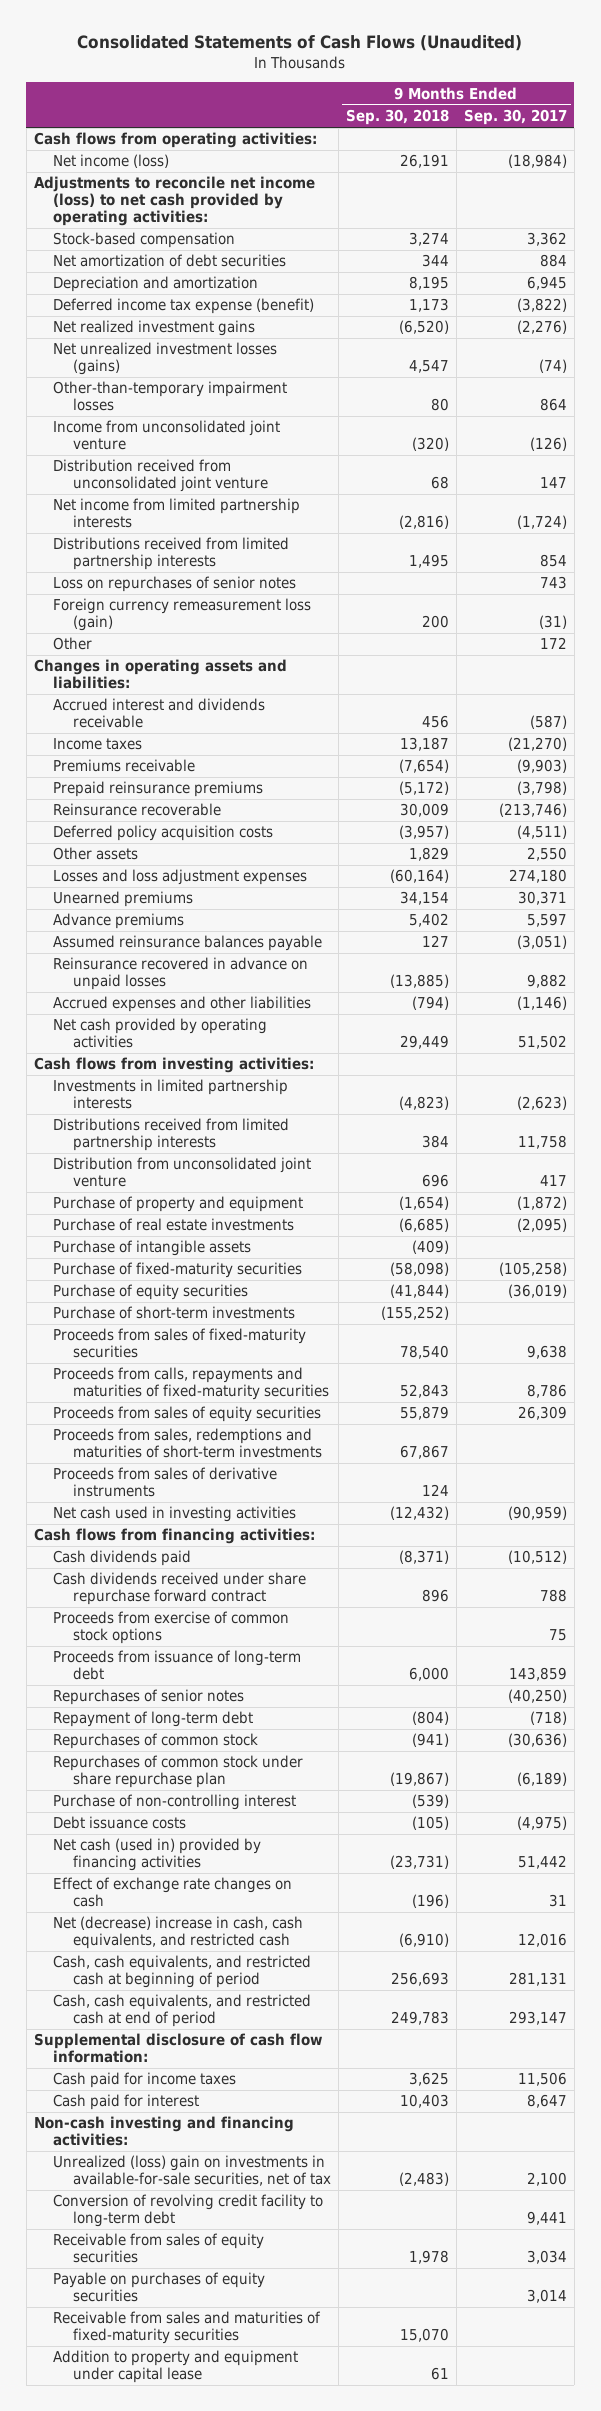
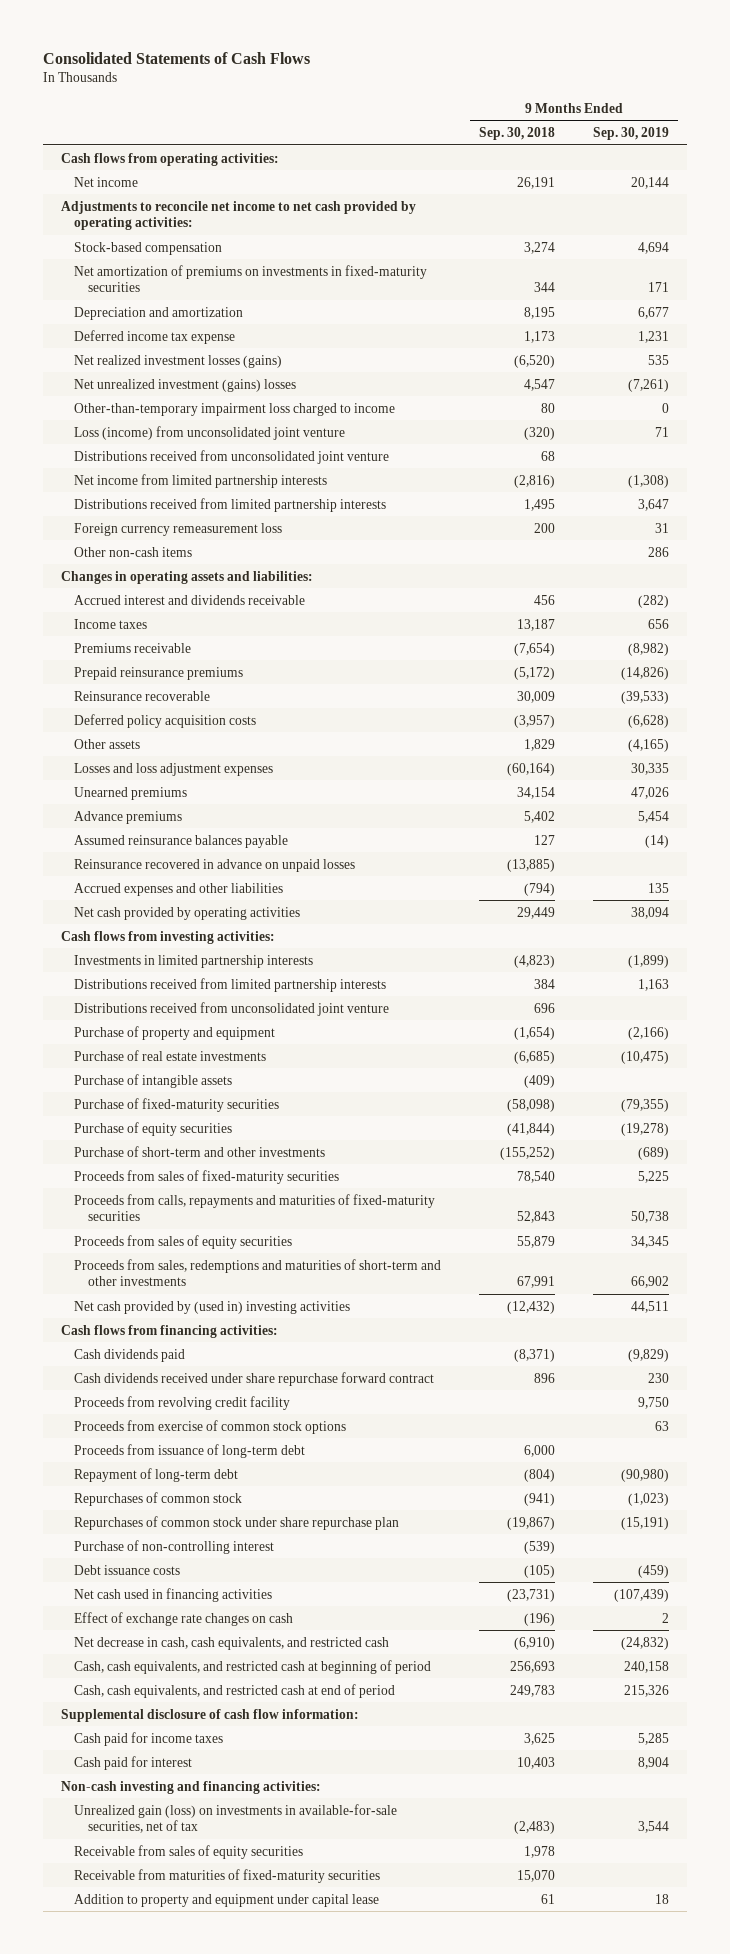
- Consolidated Statements of Cash Flows (Unaudited)
+ Consolidated Statements of Cash Flows
- | 9 Months Ended Sep. 30, 2018 | 9 Months Ended Sep. 30, 2017
+ | 9 Months Ended Sep. 30, 2018 | 9 Months Ended Sep. 30, 2019
- Net income (loss) | 26,191 | (18,984)
- Adjustments to reconcile net income (loss) to net cash provided by operating activities:
+ Net income | 26,191 | 20,144
+ Adjustments to reconcile net income to net cash provided by operating activities:
- Net amortization of debt securities | 344 | 884
+ Net amortization of premiums on investments in fixed-maturity securities | 344 | 171
- Deferred income tax expense (benefit) | 1,173 | (3,822)
- Net realized investment gains | (6,520) | (2,276)
- Net unrealized investment losses (gains) | 4,547 | (74)
- Other-than-temporary impairment losses | 80 | 864
- Income from unconsolidated joint venture | (320) | (126)
- Distribution received from unconsolidated joint venture | 68 | 147
+ Deferred income tax expense | 1,173 | 1,231
+ Net realized investment losses (gains) | (6,520) | 535
+ Net unrealized investment (gains) losses | 4,547 | (7,261)
+ Other-than-temporary impairment loss charged to income | 80 | 0
+ Loss (income) from unconsolidated joint venture | (320) | 71
+ Distributions received from unconsolidated joint venture | 68 |
- Loss on repurchases of senior notes | | 743
- Foreign currency remeasurement loss (gain) | 200 | (31)
- Other | | 172
+ Foreign currency remeasurement loss | 200 | 31
+ Other non-cash items | | 286
- Distribution from unconsolidated joint venture | 696 | 417
+ Distributions received from unconsolidated joint venture | 696 |
- Purchase of short-term investments | (155,252) |
+ Purchase of short-term and other investments | (155,252) | (689)
- Proceeds from sales, redemptions and maturities of short-term investments | 67,867 |
- Proceeds from sales of derivative instruments | 124 |
- Net cash used in investing activities | (12,432) | (90,959)
+ Proceeds from sales, redemptions and maturities of short-term and other investments | 67,991 | 66,902
+ Net cash provided by (used in) investing activities | (12,432) | 44,511
+ Proceeds from revolving credit facility | | 9,750
- Repurchases of senior notes | | (40,250)
- Net cash (used in) provided by financing activities | (23,731) | 51,442
+ Net cash used in financing activities | (23,731) | (107,439)
- Net (decrease) increase in cash, cash equivalents, and restricted cash | (6,910) | 12,016
+ Net decrease in cash, cash equivalents, and restricted cash | (6,910) | (24,832)
- Unrealized (loss) gain on investments in available-for-sale securities, net of tax | (2,483) | 2,100
- Conversion of revolving credit facility to long-term debt | | 9,441
+ Unrealized gain (loss) on investments in available-for-sale securities, net of tax | (2,483) | 3,544
- Payable on purchases of equity securities | | 3,014
- Receivable from sales and maturities of fixed-maturity securities | 15,070 |
+ Receivable from maturities of fixed-maturity securities | 15,070 |

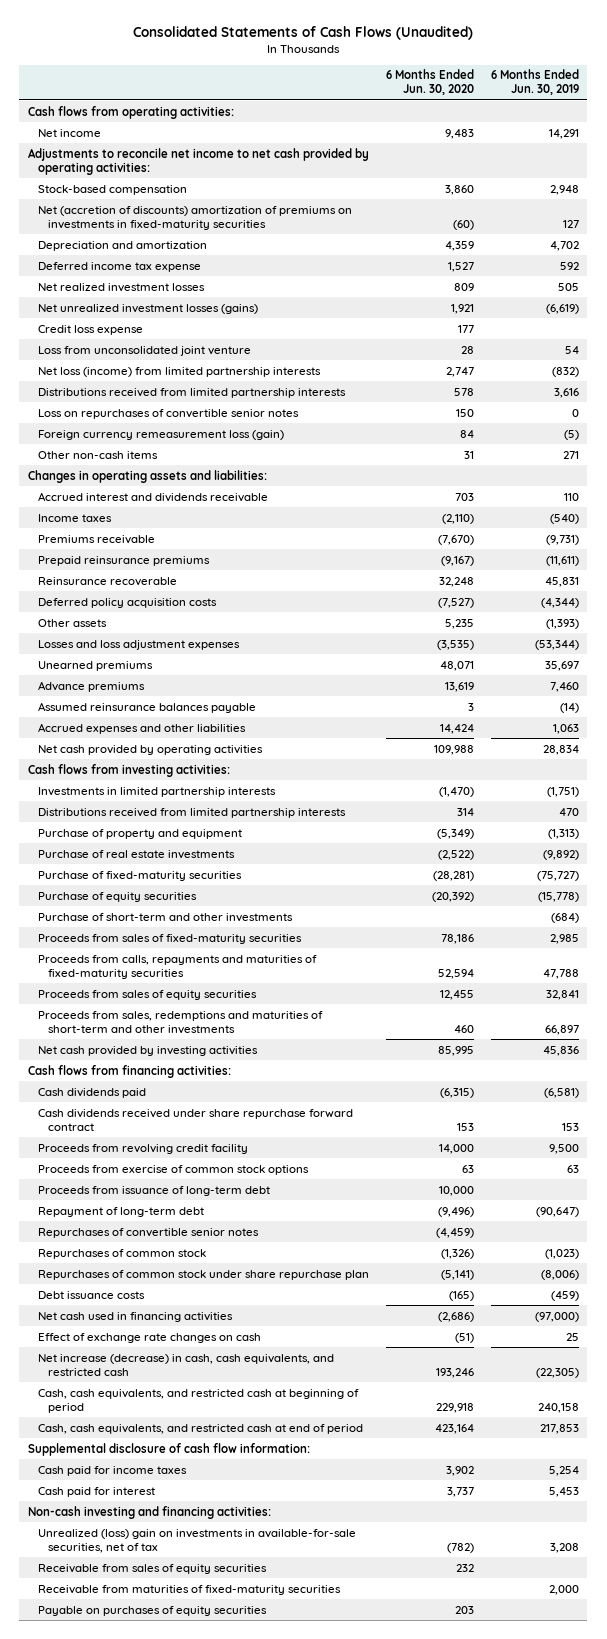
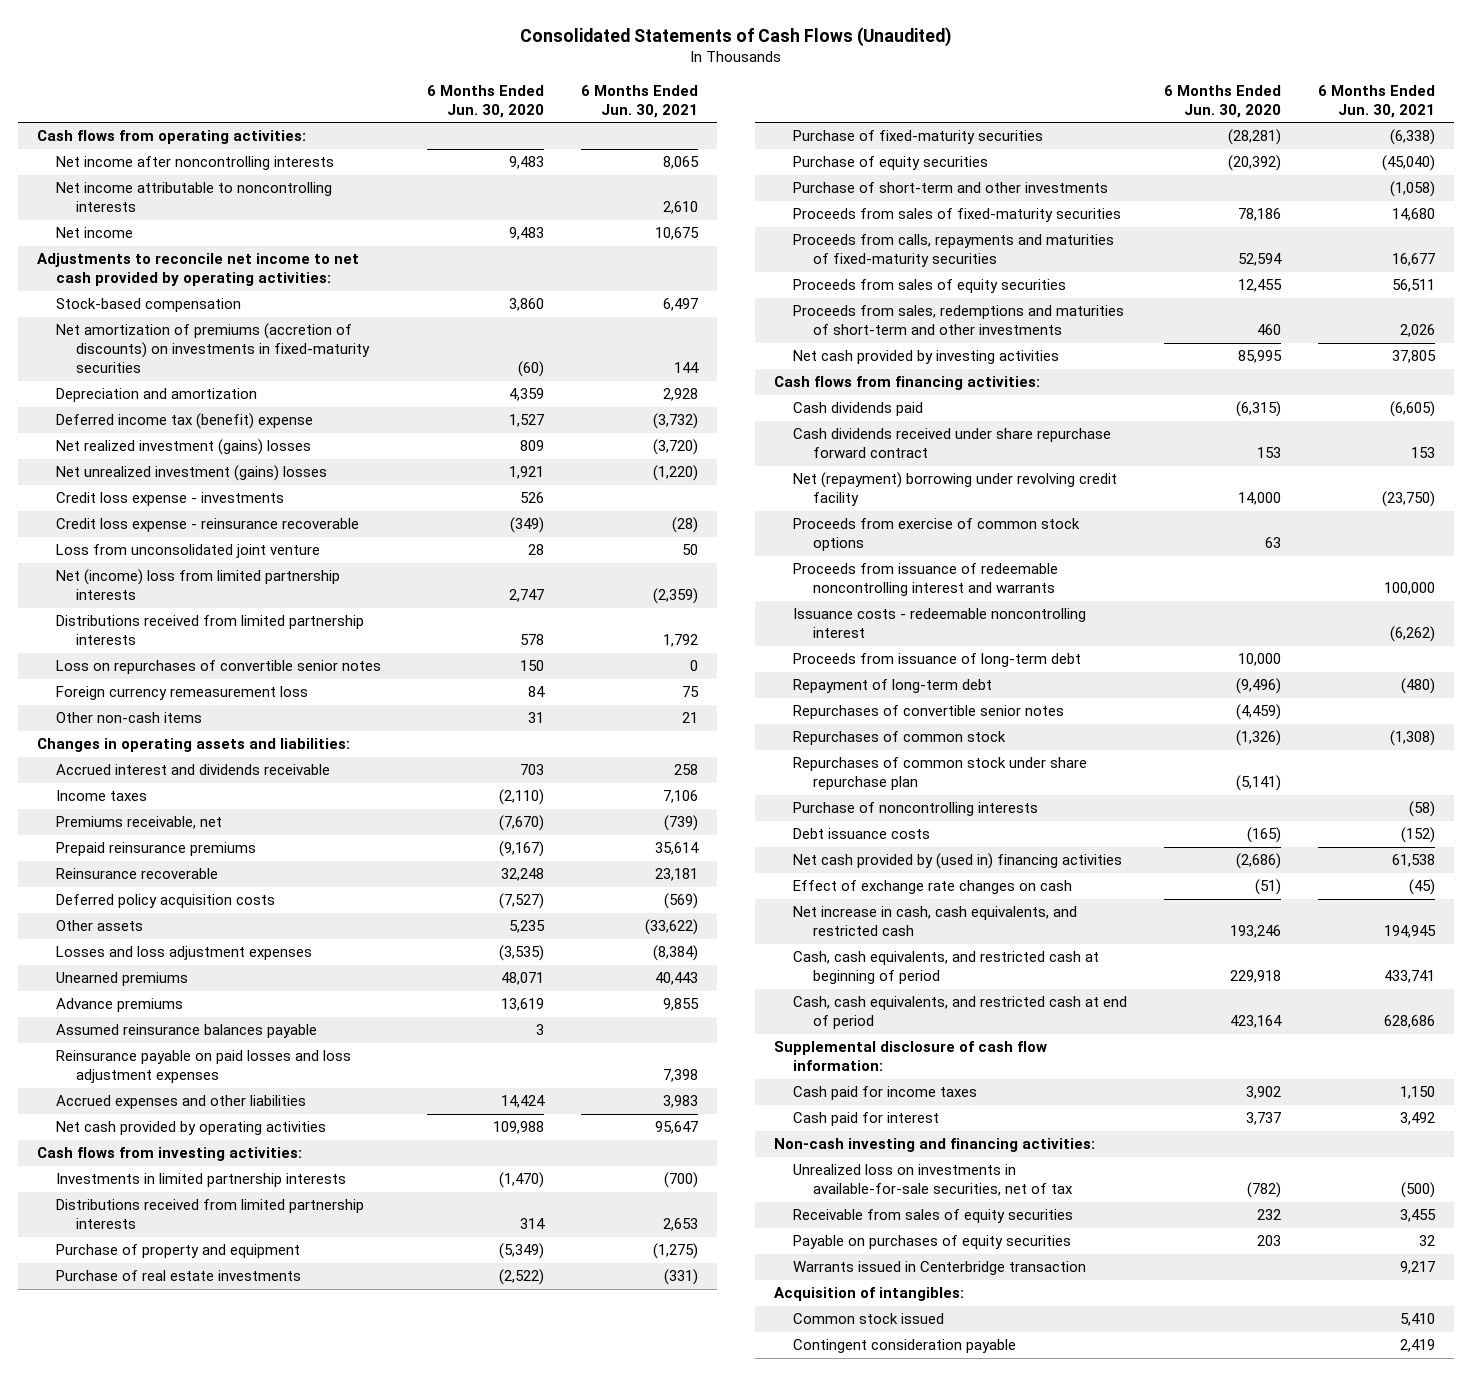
- | 6 Months Ended Jun. 30, 2020 | 6 Months Ended Jun. 30, 2019
+ | 6 Months Ended Jun. 30, 2020 | 6 Months Ended Jun. 30, 2021
+ Net income after noncontrolling interests | 9,483 | 8,065
+ Net income attributable to noncontrolling interests | | 2,610
- Net (accretion of discounts) amortization of premiums on investments in fixed-maturity securities | (60) | 127
+ Net amortization of premiums (accretion of discounts) on investments in fixed-maturity securities | (60) | 144
- Deferred income tax expense | 1,527 | 592
- Net realized investment losses | 809 | 505
- Net unrealized investment losses (gains) | 1,921 | (6,619)
- Credit loss expense | 177 |
+ Deferred income tax (benefit) expense | 1,527 | (3,732)
+ Net realized investment (gains) losses | 809 | (3,720)
+ Net unrealized investment (gains) losses | 1,921 | (1,220)
+ Credit loss expense - investments | 526 |
+ Credit loss expense - reinsurance recoverable | (349) | (28)
- Net loss (income) from limited partnership interests | 2,747 | (832)
+ Net (income) loss from limited partnership interests | 2,747 | (2,359)
- Foreign currency remeasurement loss (gain) | 84 | (5)
+ Foreign currency remeasurement loss | 84 | 75
- Premiums receivable | (7,670) | (9,731)
+ Premiums receivable, net | (7,670) | (739)
+ Reinsurance payable on paid losses and loss adjustment expenses | | 7,398
- Proceeds from revolving credit facility | 14,000 | 9,500
+ Net (repayment) borrowing under revolving credit facility | 14,000 | (23,750)
+ Proceeds from issuance of redeemable noncontrolling interest and warrants | | 100,000
+ Issuance costs - redeemable noncontrolling interest | | (6,262)
+ Purchase of noncontrolling interests | | (58)
- Net cash used in financing activities | (2,686) | (97,000)
+ Net cash provided by (used in) financing activities | (2,686) | 61,538
- Net increase (decrease) in cash, cash equivalents, and restricted cash | 193,246 | (22,305)
+ Net increase in cash, cash equivalents, and restricted cash | 193,246 | 194,945
- Unrealized (loss) gain on investments in available-for-sale securities, net of tax | (782) | 3,208
+ Unrealized loss on investments in available-for-sale securities, net of tax | (782) | (500)
- Receivable from maturities of fixed-maturity securities | | 2,000
+ Warrants issued in Centerbridge transaction | | 9,217
+ Acquisition of intangibles:
+ Common stock issued | | 5,410
+ Contingent consideration payable | | 2,419

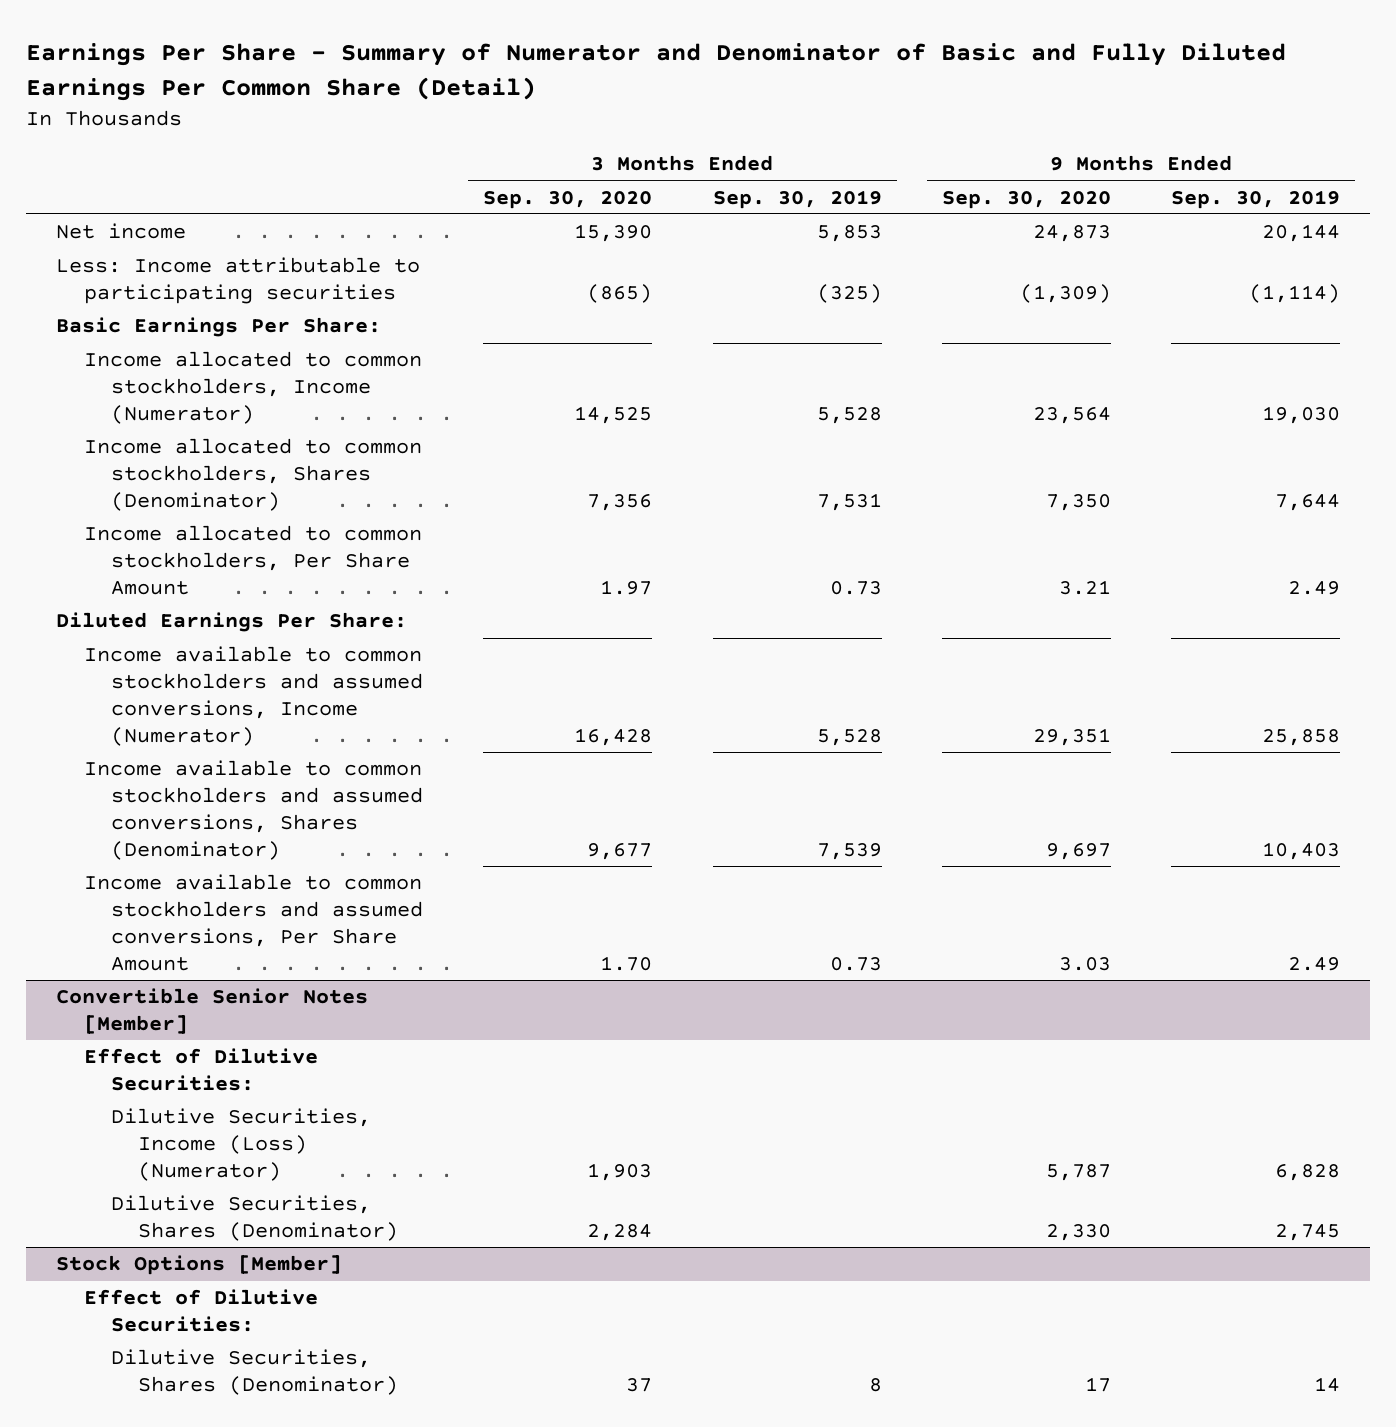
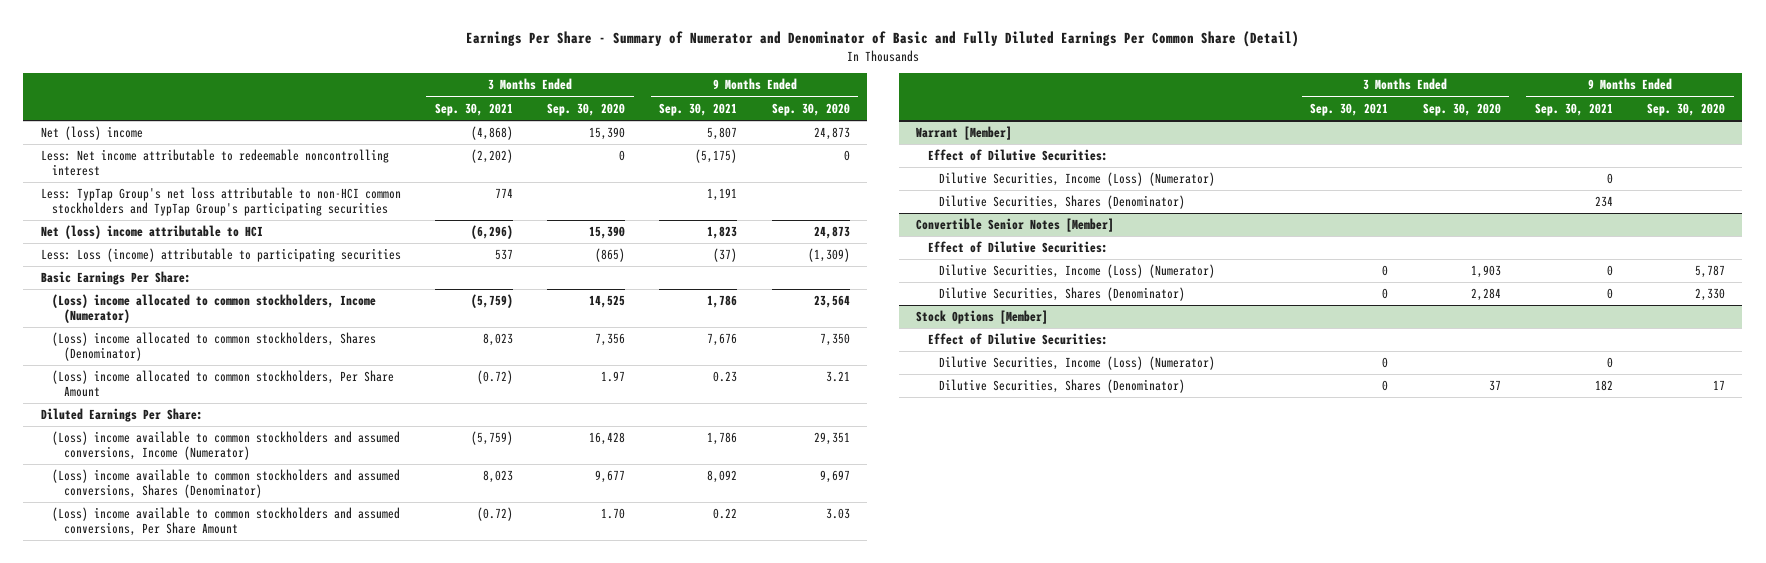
- | 3 Months Ended Sep. 30, 2020 | 3 Months Ended Sep. 30, 2019 | 9 Months Ended Sep. 30, 2020 | 9 Months Ended Sep. 30, 2019
+ | 3 Months Ended Sep. 30, 2021 | 3 Months Ended Sep. 30, 2020 | 9 Months Ended Sep. 30, 2021 | 9 Months Ended Sep. 30, 2020
- Net income | 15,390 | 5,853 | 24,873 | 20,144
- Less: Income attributable to participating securities | (865) | (325) | (1,309) | (1,114)
+ Net (loss) income | (4,868) | 15,390 | 5,807 | 24,873
+ Less: Net income attributable to redeemable noncontrolling interest | (2,202) | 0 | (5,175) | 0
+ Less: TypTap Group's net loss attributable to non-HCI common stockholders and TypTap Group's participating securities | 774 | | 1,191 |
+ Net (loss) income attributable to HCI | (6,296) | 15,390 | 1,823 | 24,873
+ Less: Loss (income) attributable to participating securities | 537 | (865) | (37) | (1,309)
- Income allocated to common stockholders, Income (Numerator) | 14,525 | 5,528 | 23,564 | 19,030
- Income allocated to common stockholders, Shares (Denominator) | 7,356 | 7,531 | 7,350 | 7,644
- Income allocated to common stockholders, Per Share Amount | 1.97 | 0.73 | 3.21 | 2.49
+ (Loss) income allocated to common stockholders, Income (Numerator) | (5,759) | 14,525 | 1,786 | 23,564
+ (Loss) income allocated to common stockholders, Shares (Denominator) | 8,023 | 7,356 | 7,676 | 7,350
+ (Loss) income allocated to common stockholders, Per Share Amount | (0.72) | 1.97 | 0.23 | 3.21
- Income available to common stockholders and assumed conversions, Income (Numerator) | 16,428 | 5,528 | 29,351 | 25,858
- Income available to common stockholders and assumed conversions, Shares (Denominator) | 9,677 | 7,539 | 9,697 | 10,403
- Income available to common stockholders and assumed conversions, Per Share Amount | 1.70 | 0.73 | 3.03 | 2.49
+ (Loss) income available to common stockholders and assumed conversions, Income (Numerator) | (5,759) | 16,428 | 1,786 | 29,351
+ (Loss) income available to common stockholders and assumed conversions, Shares (Denominator) | 8,023 | 9,677 | 8,092 | 9,697
+ (Loss) income available to common stockholders and assumed conversions, Per Share Amount | (0.72) | 1.70 | 0.22 | 3.03
+ Warrant [Member]
+ Effect of Dilutive Securities:
+ Dilutive Securities, Income (Loss) (Numerator) | | | 0 |
+ Dilutive Securities, Shares (Denominator) | | | 234 |
@ Stock Options [Member]
+ Dilutive Securities, Income (Loss) (Numerator) | 0 | | 0 |

